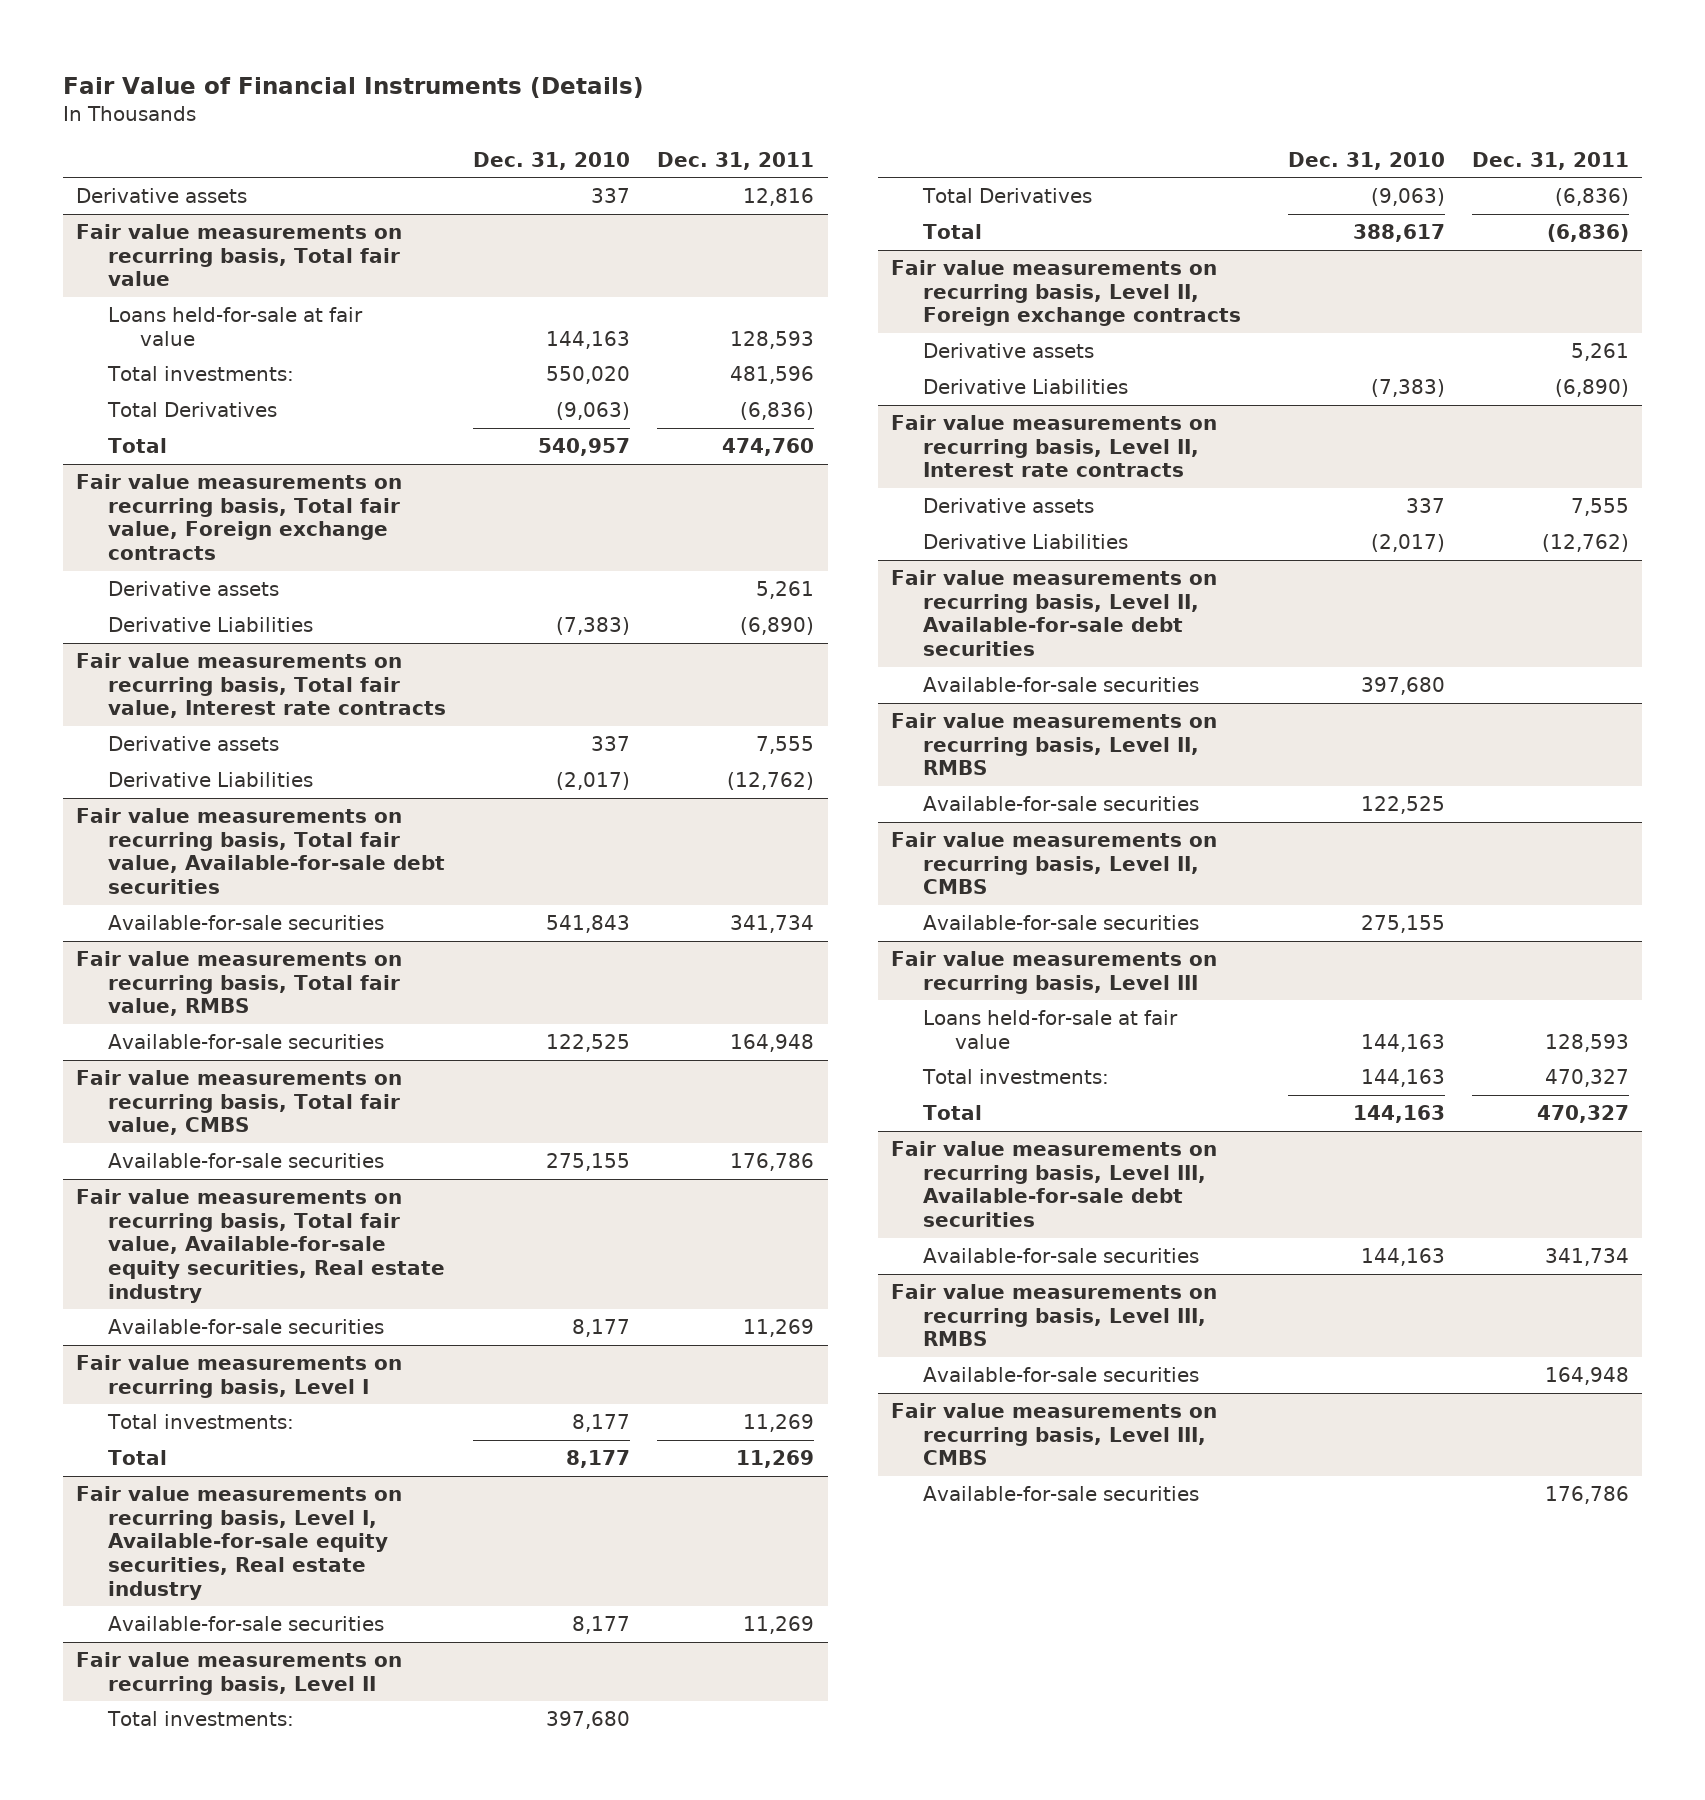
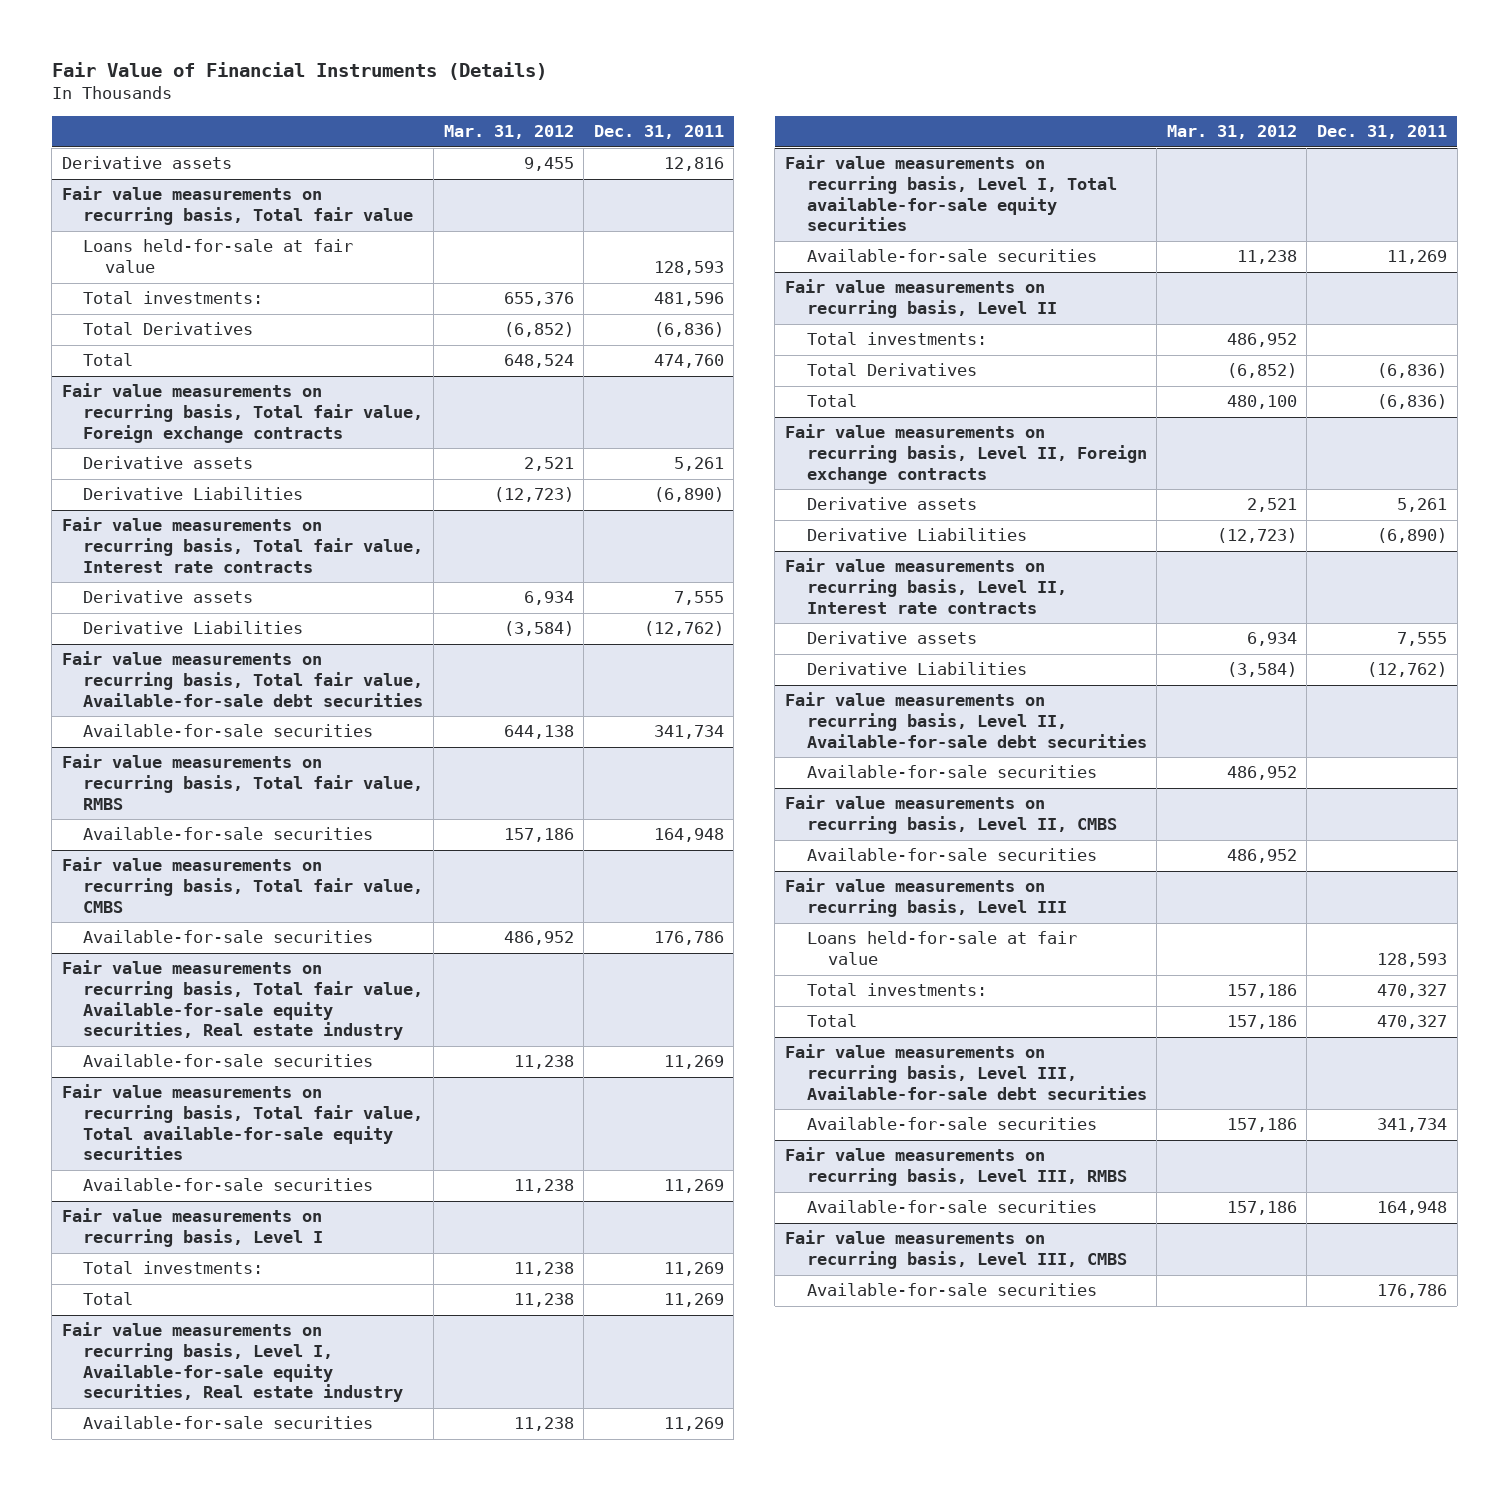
- | Dec. 31, 2010 | Dec. 31, 2011
+ | Mar. 31, 2012 | Dec. 31, 2011
+ Fair value measurements on recurring basis, Total fair value, Total available-for-sale equity securities
+ Available-for-sale securities | 11,238 | 11,269
+ Fair value measurements on recurring basis, Level I, Total available-for-sale equity securities
+ Available-for-sale securities | 11,238 | 11,269
- Fair value measurements on recurring basis, Level II, RMBS
- Available-for-sale securities | 122,525 |

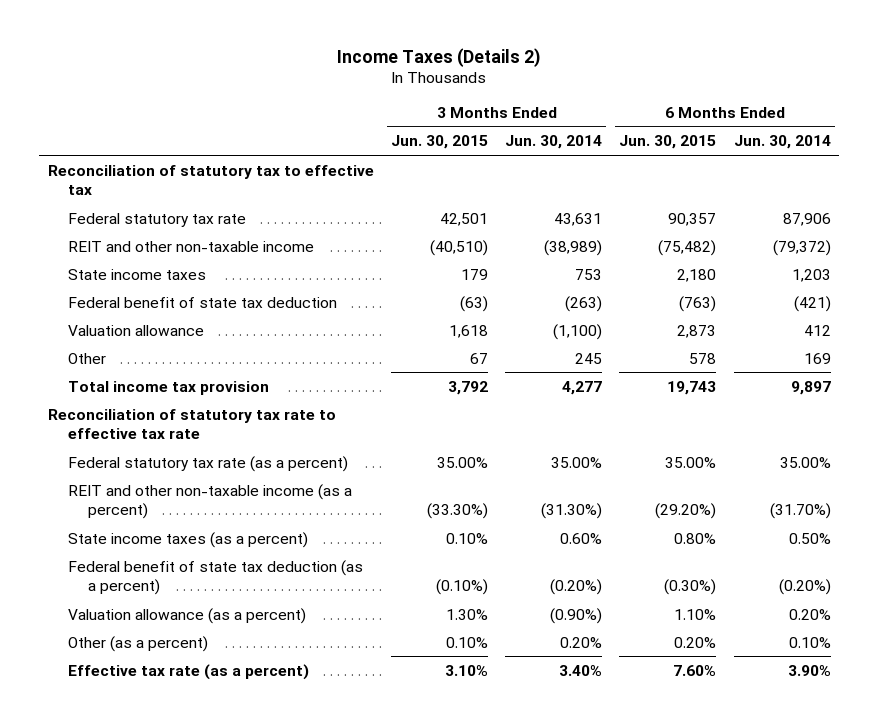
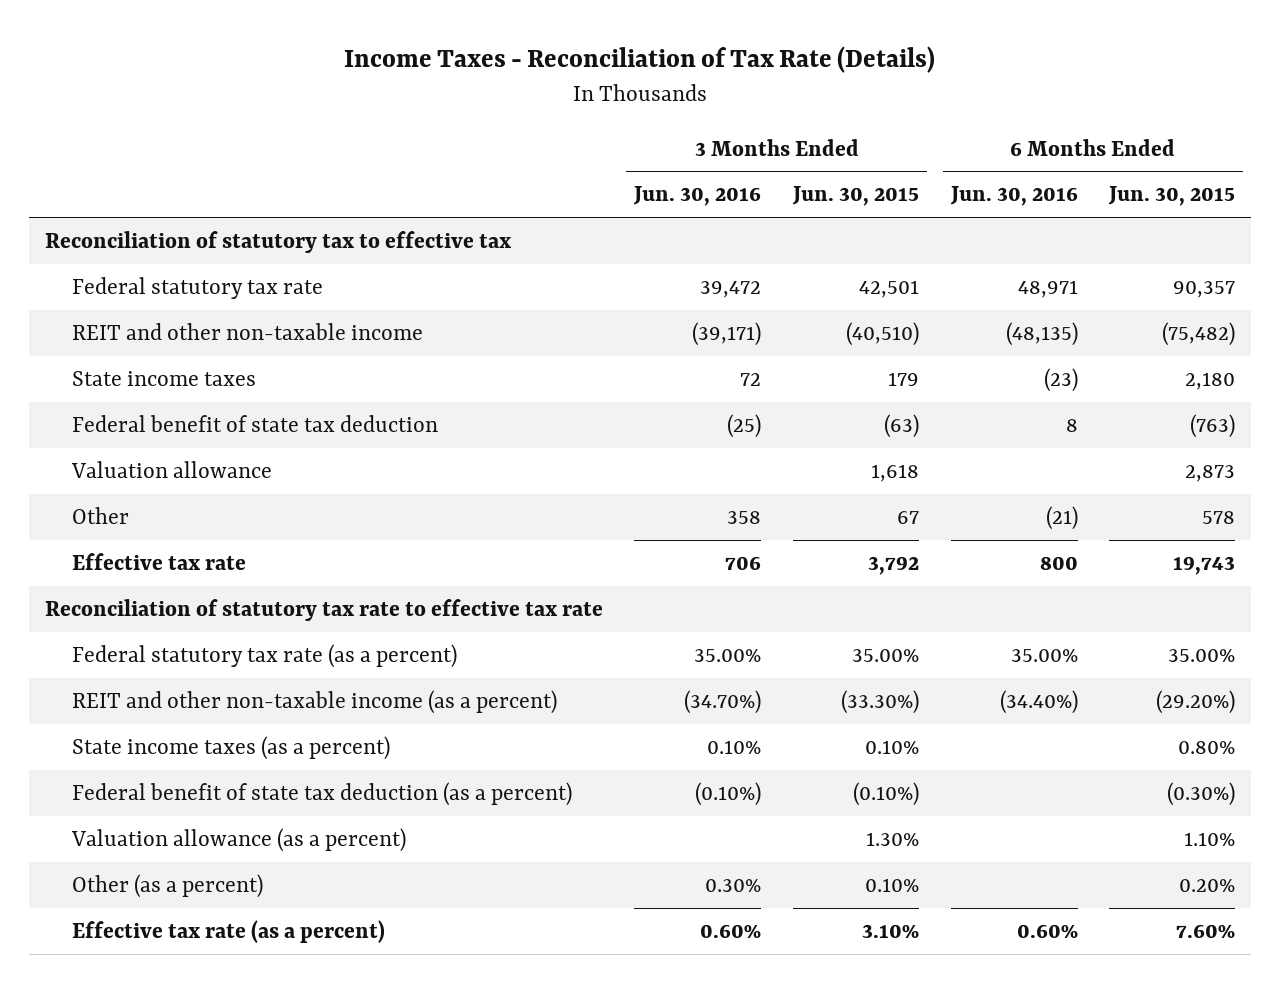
- Income Taxes (Details 2)
+ Income Taxes - Reconciliation of Tax Rate (Details)
- | 3 Months Ended Jun. 30, 2015 | 3 Months Ended Jun. 30, 2014 | 6 Months Ended Jun. 30, 2015 | 6 Months Ended Jun. 30, 2014
+ | 3 Months Ended Jun. 30, 2016 | 3 Months Ended Jun. 30, 2015 | 6 Months Ended Jun. 30, 2016 | 6 Months Ended Jun. 30, 2015
- Total income tax provision | 3,792 | 4,277 | 19,743 | 9,897
+ Effective tax rate | 706 | 3,792 | 800 | 19,743

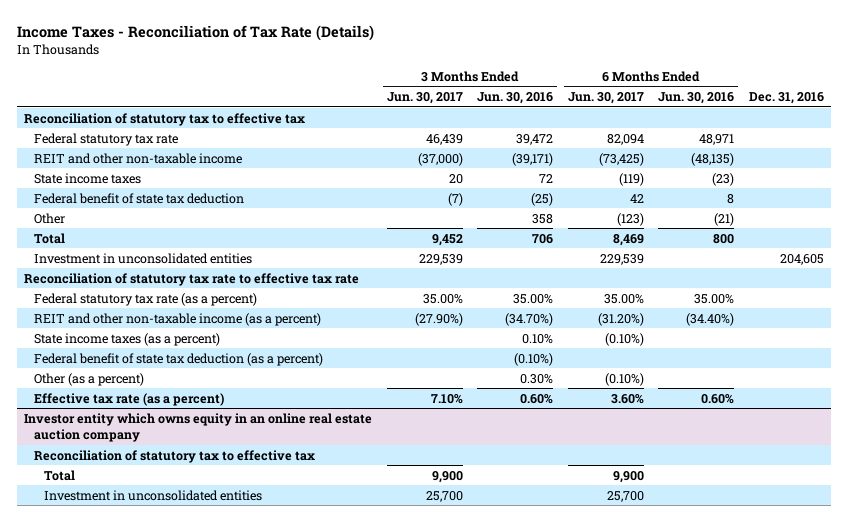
- | 3 Months Ended Jun. 30, 2016 | 3 Months Ended Jun. 30, 2015 | 6 Months Ended Jun. 30, 2016 | 6 Months Ended Jun. 30, 2015
+ | 3 Months Ended Jun. 30, 2017 | 3 Months Ended Jun. 30, 2016 | 6 Months Ended Jun. 30, 2017 | 6 Months Ended Jun. 30, 2016 | Dec. 31, 2016
- Valuation allowance | | 1,618 | | 2,873
- Effective tax rate | 706 | 3,792 | 800 | 19,743
+ Total | 9,452 | 706 | 8,469 | 800 |
+ Investment in unconsolidated entities | 229,539 | | 229,539 | | 204,605
- Valuation allowance (as a percent) | | 1.30% | | 1.10%
+ Investor entity which owns equity in an online real estate auction company
+ Reconciliation of statutory tax to effective tax
+ Total | 9,900 | | 9,900 | |
+ Investment in unconsolidated entities | 25,700 | | 25,700 | |

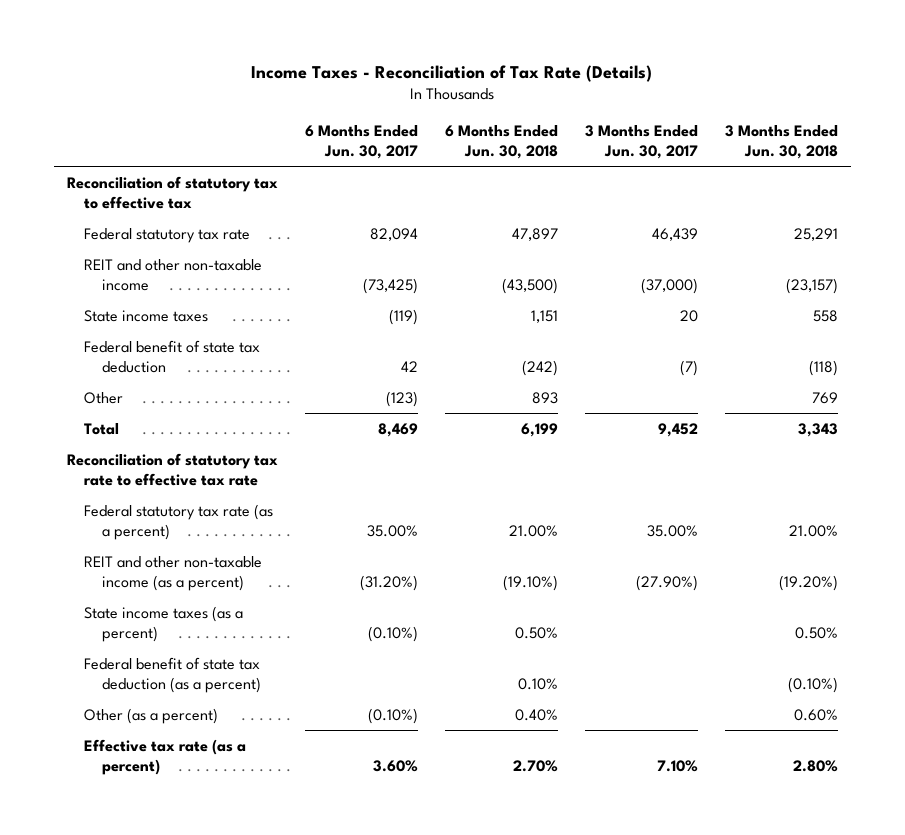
- | 3 Months Ended Jun. 30, 2017 | 3 Months Ended Jun. 30, 2016 | 6 Months Ended Jun. 30, 2017 | 6 Months Ended Jun. 30, 2016 | Dec. 31, 2016
+ | 6 Months Ended Jun. 30, 2017 | 6 Months Ended Jun. 30, 2018 | 3 Months Ended Jun. 30, 2017 | 3 Months Ended Jun. 30, 2018
- Investment in unconsolidated entities | 229,539 | | 229,539 | | 204,605
- Investor entity which owns equity in an online real estate auction company
- Reconciliation of statutory tax to effective tax
- Total | 9,900 | | 9,900 | |
- Investment in unconsolidated entities | 25,700 | | 25,700 | |

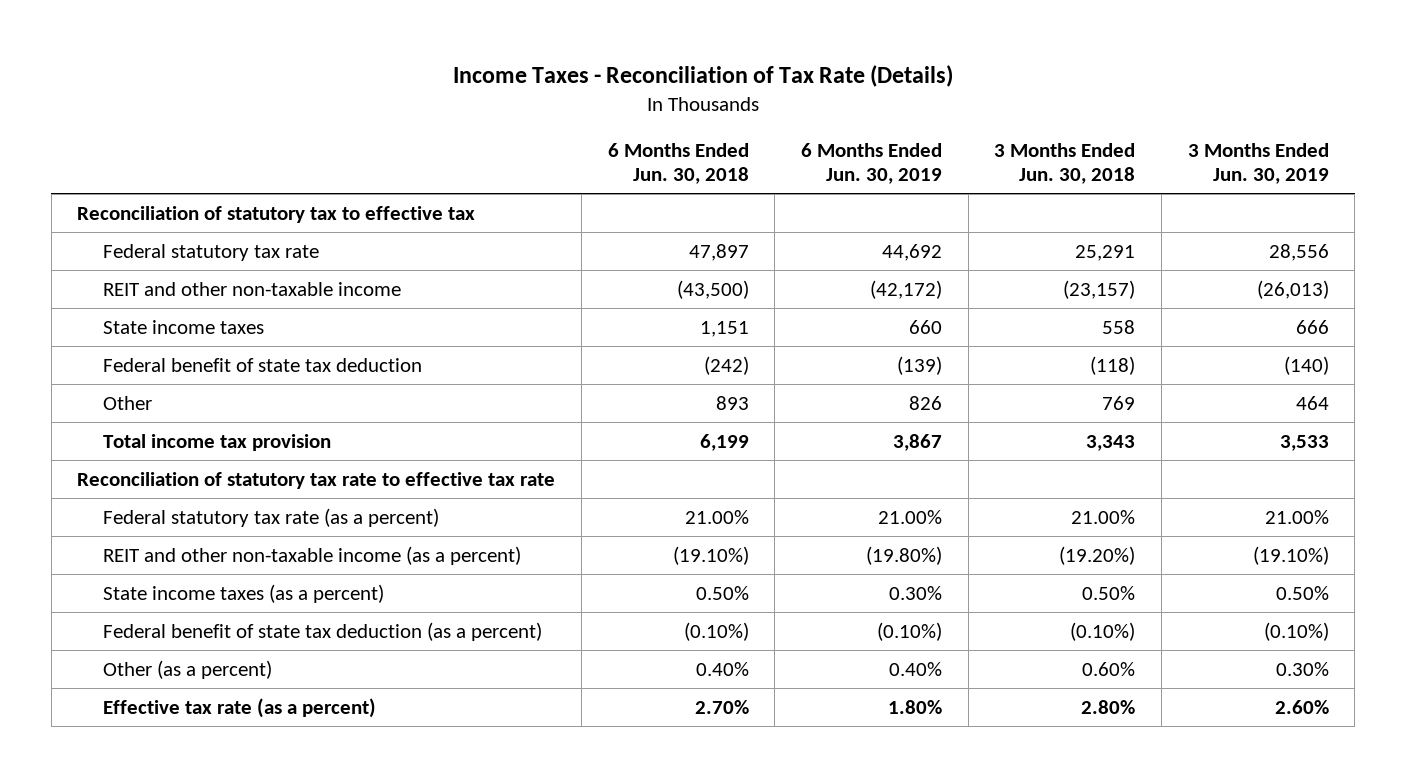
- | 6 Months Ended Jun. 30, 2017 | 6 Months Ended Jun. 30, 2018 | 3 Months Ended Jun. 30, 2017 | 3 Months Ended Jun. 30, 2018
+ | 6 Months Ended Jun. 30, 2018 | 6 Months Ended Jun. 30, 2019 | 3 Months Ended Jun. 30, 2018 | 3 Months Ended Jun. 30, 2019
- Total | 8,469 | 6,199 | 9,452 | 3,343
+ Total income tax provision | 6,199 | 3,867 | 3,343 | 3,533
- Federal benefit of state tax deduction (as a percent) | | 0.10% | | (0.10%)
+ Federal benefit of state tax deduction (as a percent) | (0.10%) | (0.10%) | (0.10%) | (0.10%)

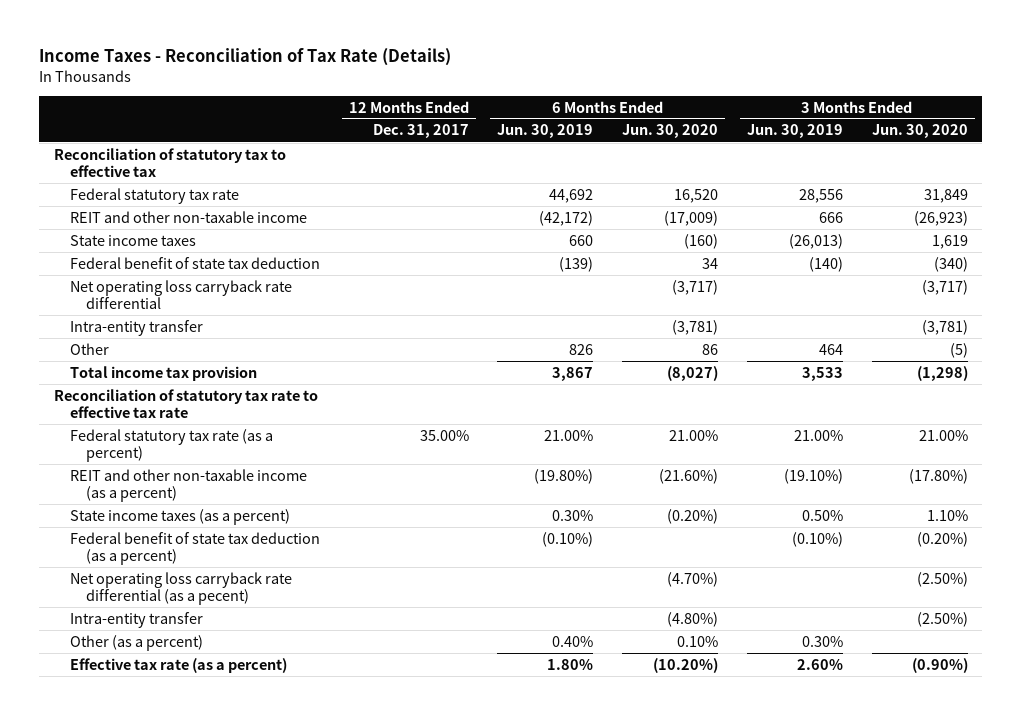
- | 6 Months Ended Jun. 30, 2018 | 6 Months Ended Jun. 30, 2019 | 3 Months Ended Jun. 30, 2018 | 3 Months Ended Jun. 30, 2019
+ | 12 Months Ended Dec. 31, 2017 | 6 Months Ended Jun. 30, 2019 | 6 Months Ended Jun. 30, 2020 | 3 Months Ended Jun. 30, 2019 | 3 Months Ended Jun. 30, 2020
- REIT and other non-taxable income | (43,500) | (42,172) | (23,157) | (26,013)
- State income taxes | 1,151 | 660 | 558 | 666
+ REIT and other non-taxable income | | (42,172) | (17,009) | 666 | (26,923)
+ State income taxes | | 660 | (160) | (26,013) | 1,619
+ Net operating loss carryback rate differential | | | (3,717) | | (3,717)
+ Intra-entity transfer | | | (3,781) | | (3,781)
+ Net operating loss carryback rate differential (as a pecent) | | | (4.70%) | | (2.50%)
+ Intra-entity transfer | | | (4.80%) | | (2.50%)

